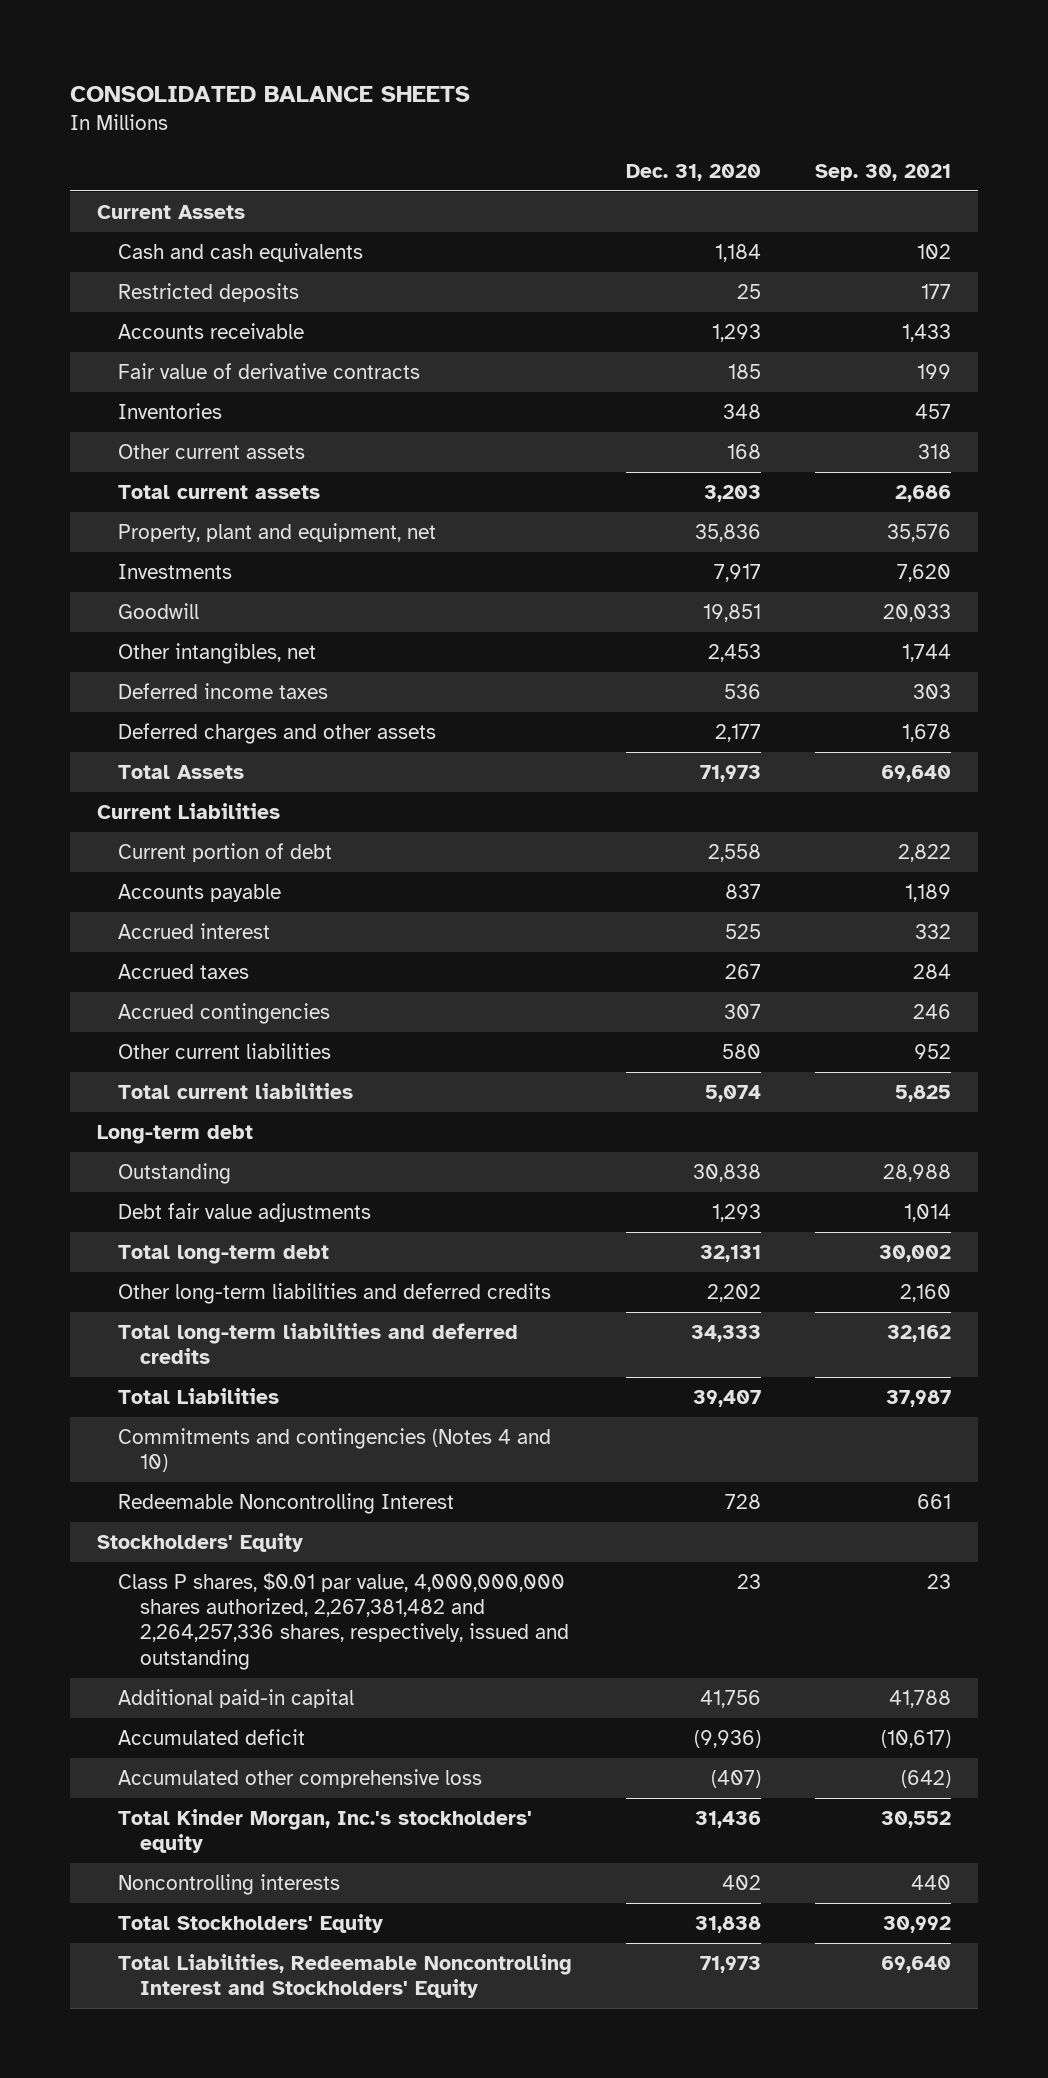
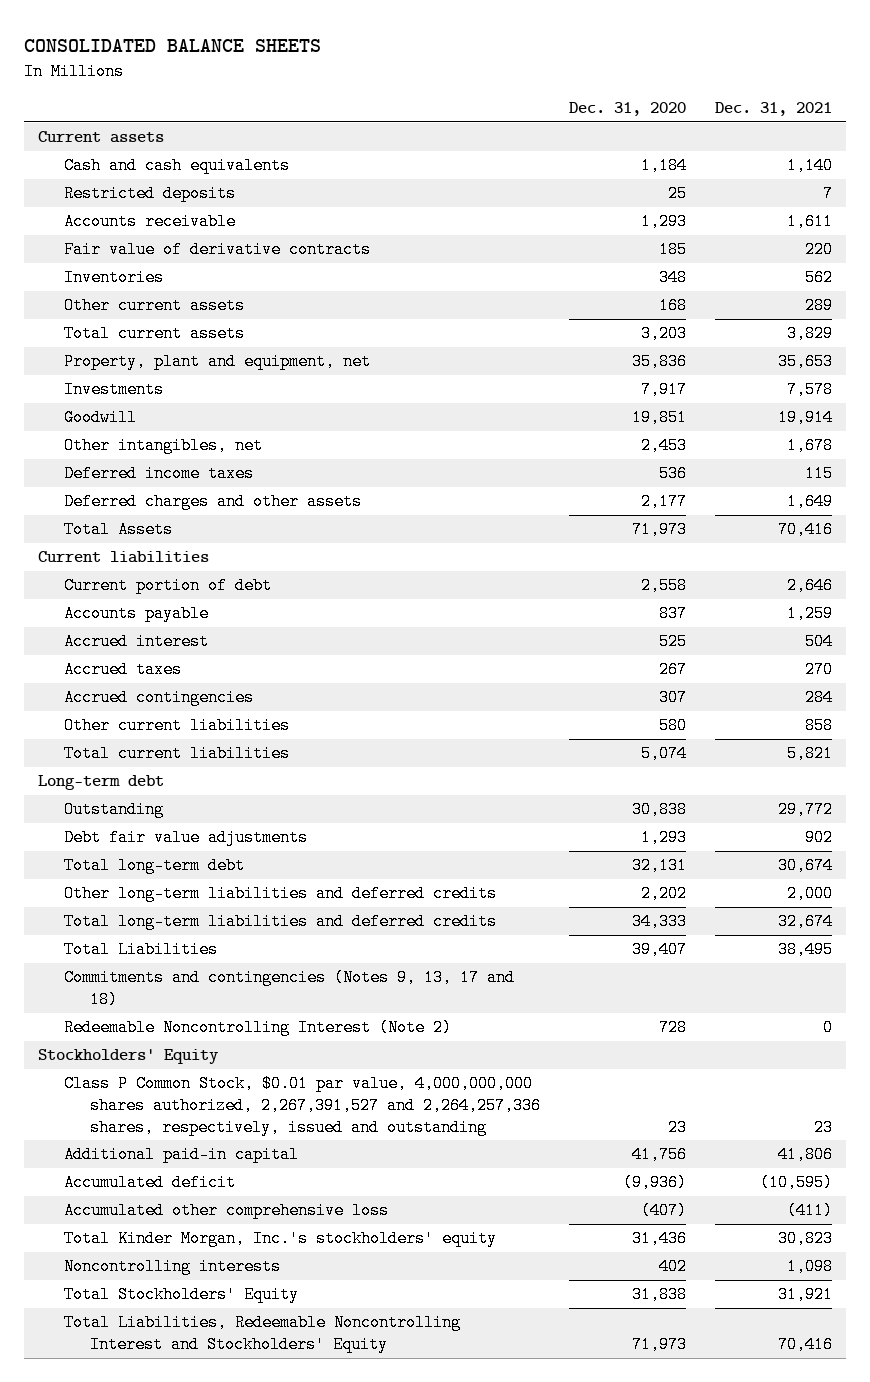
- | Dec. 31, 2020 | Sep. 30, 2021
+ | Dec. 31, 2020 | Dec. 31, 2021
- Current Assets
+ Current assets
- Current Liabilities
+ Current liabilities
- Commitments and contingencies (Notes 4 and 10)
- Redeemable Noncontrolling Interest | 728 | 661
+ Commitments and contingencies (Notes 9, 13, 17 and 18)
+ Redeemable Noncontrolling Interest (Note 2) | 728 | 0
- Class P shares, $0.01 par value, 4,000,000,000 shares authorized, 2,267,381,482 and 2,264,257,336 shares, respectively, issued and outstanding | 23 | 23
+ Class P Common Stock, $0.01 par value, 4,000,000,000 shares authorized, 2,267,391,527 and 2,264,257,336 shares, respectively, issued and outstanding | 23 | 23

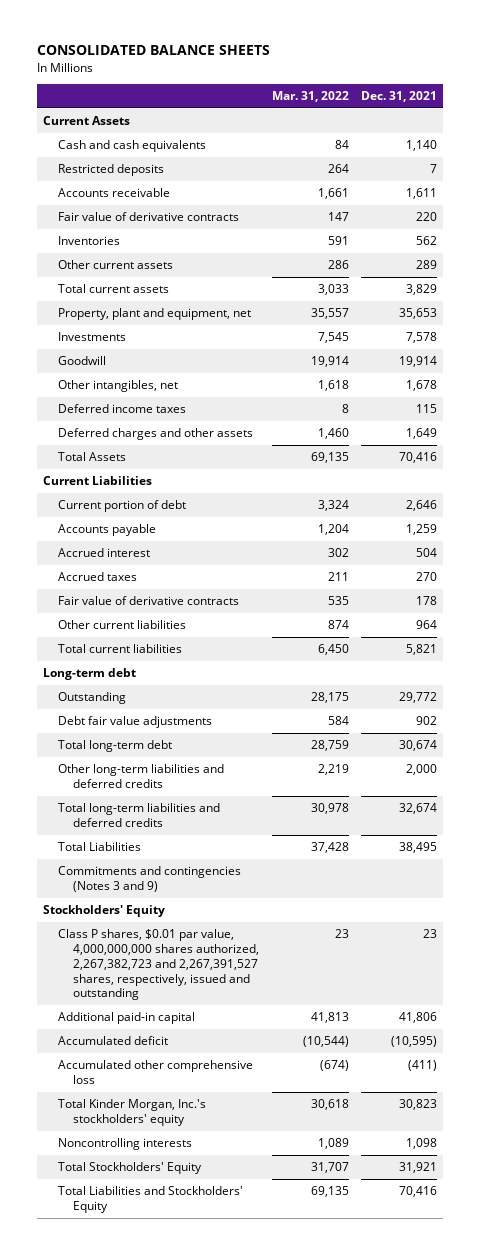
- | Dec. 31, 2020 | Dec. 31, 2021
+ | Mar. 31, 2022 | Dec. 31, 2021
- Current assets
+ Current Assets
- Current liabilities
+ Current Liabilities
- Accrued contingencies | 307 | 284
- Other current liabilities | 580 | 858
+ Fair value of derivative contracts | 535 | 178
+ Other current liabilities | 874 | 964
- Commitments and contingencies (Notes 9, 13, 17 and 18)
- Redeemable Noncontrolling Interest (Note 2) | 728 | 0
+ Commitments and contingencies (Notes 3 and 9)
- Class P Common Stock, $0.01 par value, 4,000,000,000 shares authorized, 2,267,391,527 and 2,264,257,336 shares, respectively, issued and outstanding | 23 | 23
+ Class P shares, $0.01 par value, 4,000,000,000 shares authorized, 2,267,382,723 and 2,267,391,527 shares, respectively, issued and outstanding | 23 | 23
- Total Liabilities, Redeemable Noncontrolling Interest and Stockholders' Equity | 71,973 | 70,416
+ Total Liabilities and Stockholders' Equity | 69,135 | 70,416

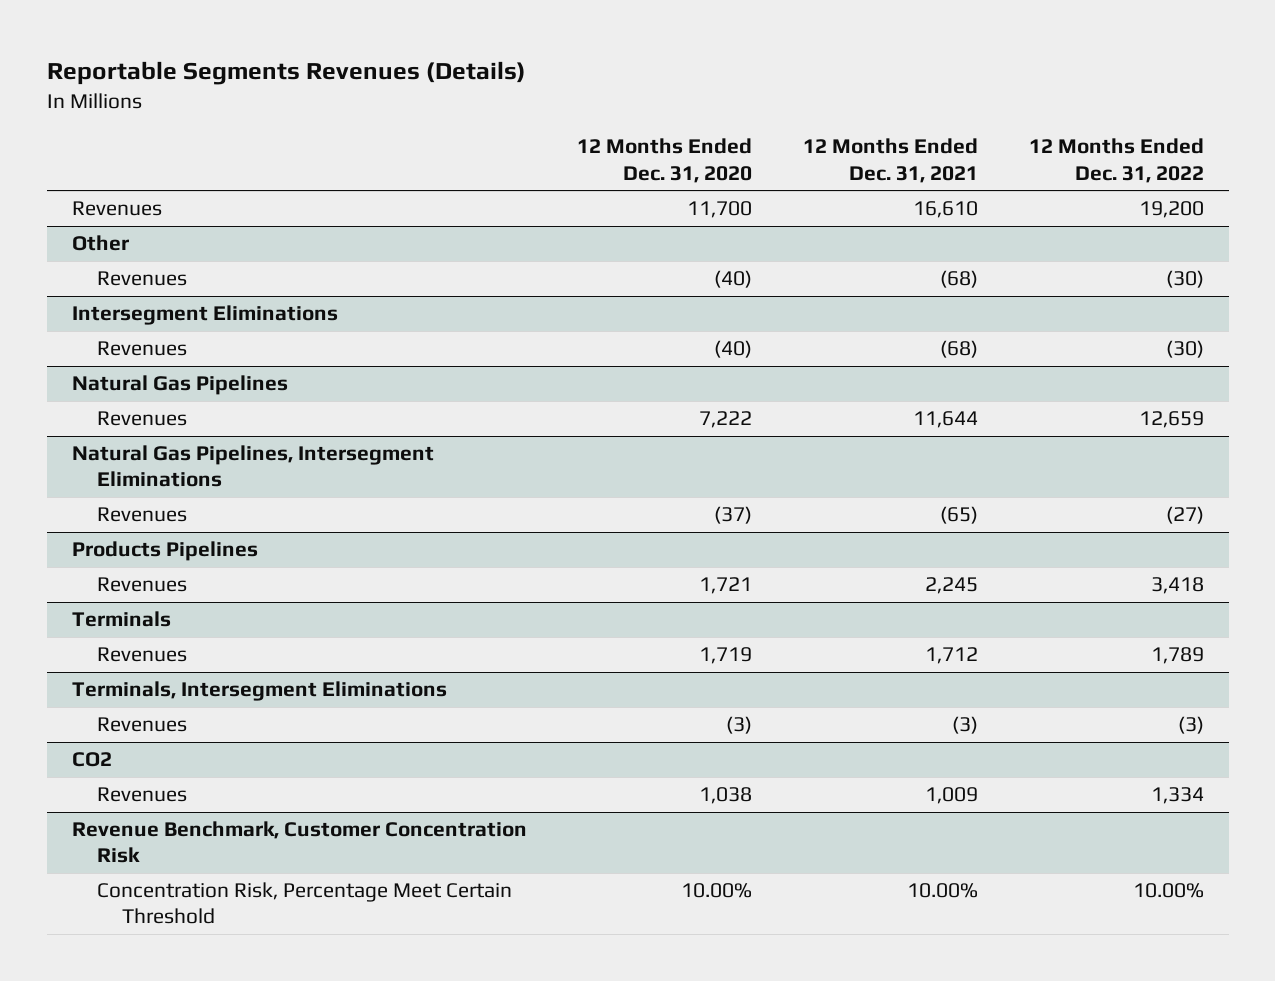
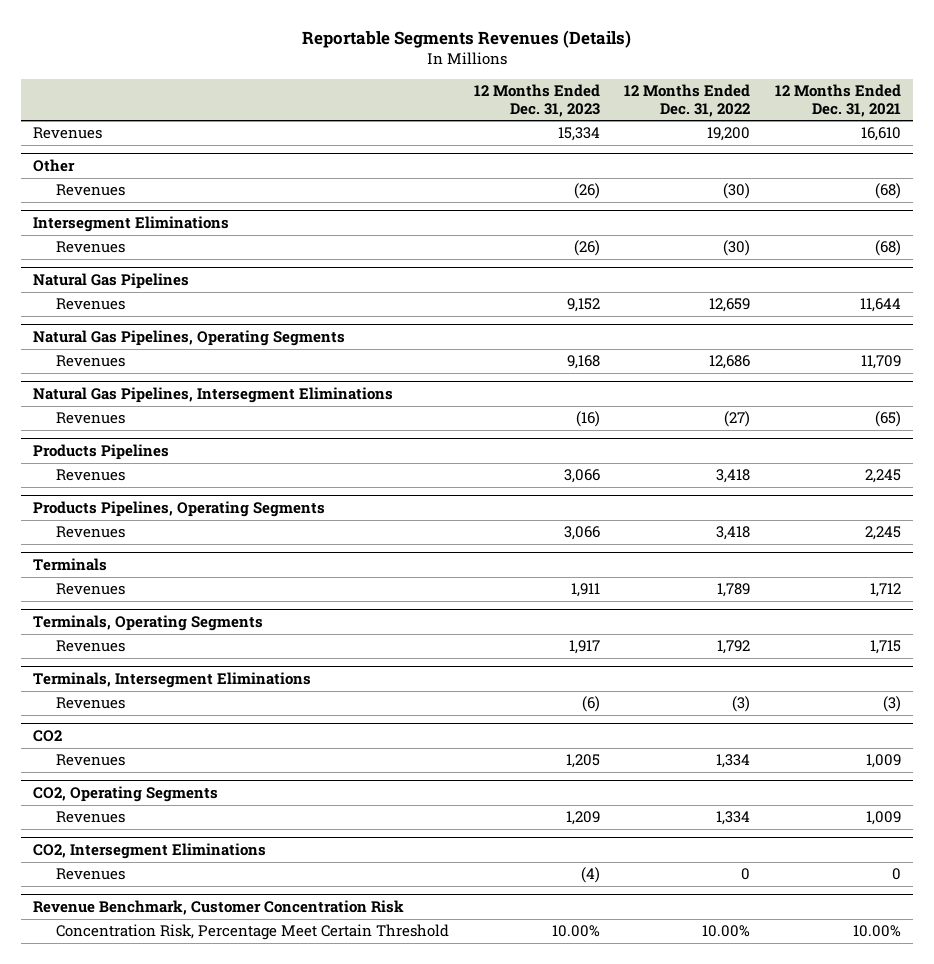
- | 12 Months Ended Dec. 31, 2020 | 12 Months Ended Dec. 31, 2021 | 12 Months Ended Dec. 31, 2022
+ | 12 Months Ended Dec. 31, 2023 | 12 Months Ended Dec. 31, 2022 | 12 Months Ended Dec. 31, 2021
+ Natural Gas Pipelines, Operating Segments
+ Revenues | 9,168 | 12,686 | 11,709
+ Products Pipelines, Operating Segments
+ Revenues | 3,066 | 3,418 | 2,245
+ Terminals, Operating Segments
+ Revenues | 1,917 | 1,792 | 1,715
+ CO2, Operating Segments
+ Revenues | 1,209 | 1,334 | 1,009
+ CO2, Intersegment Eliminations
+ Revenues | (4) | 0 | 0

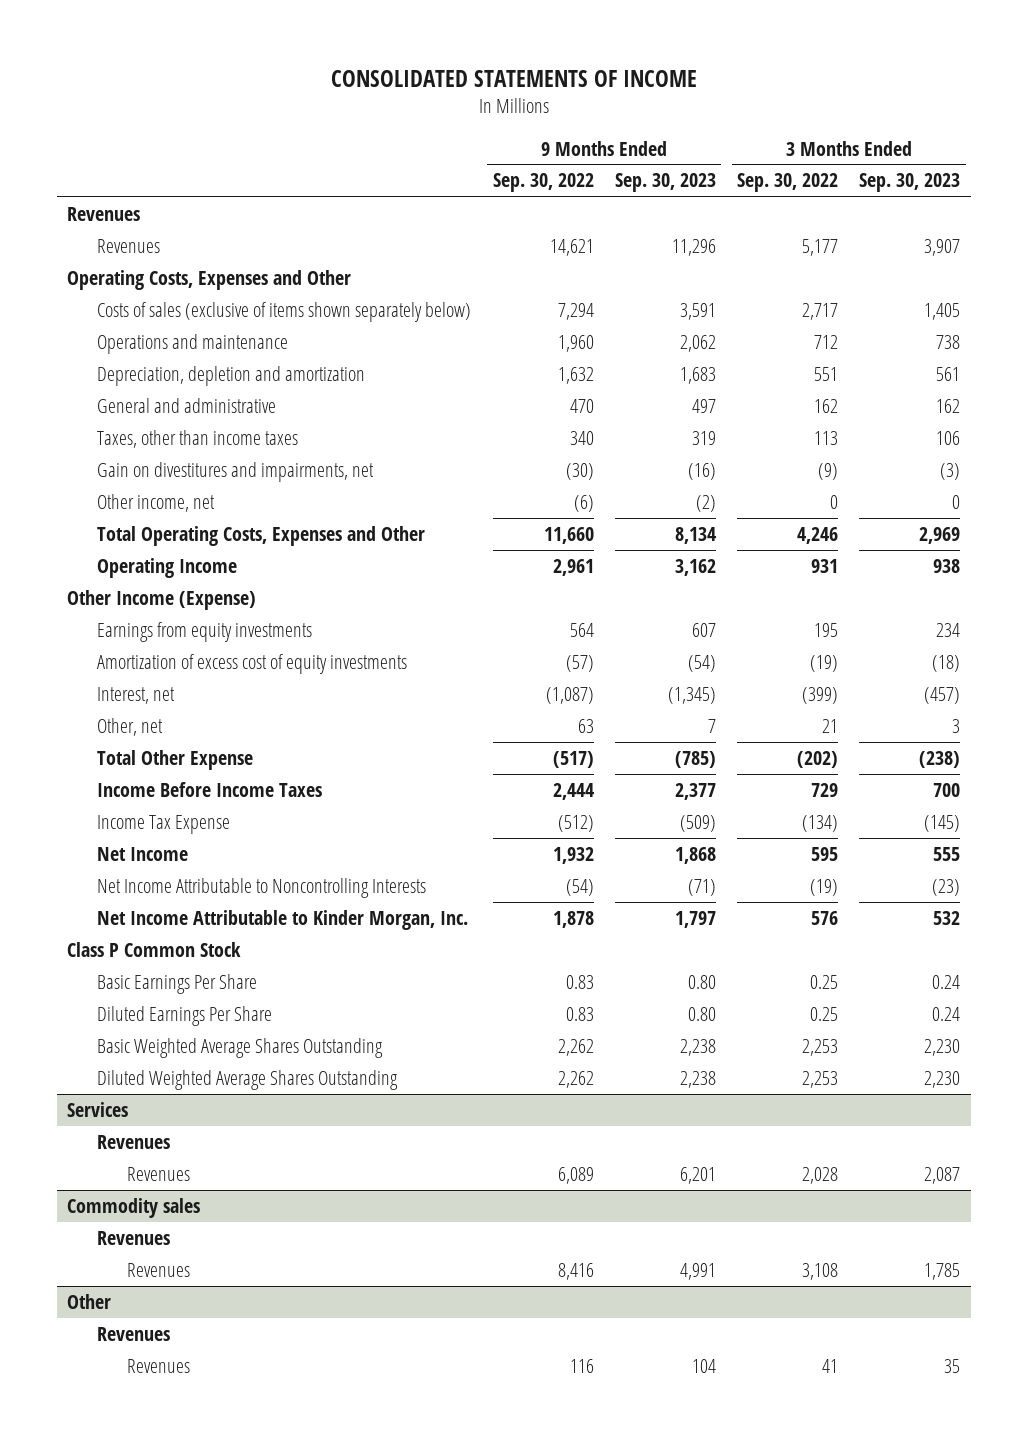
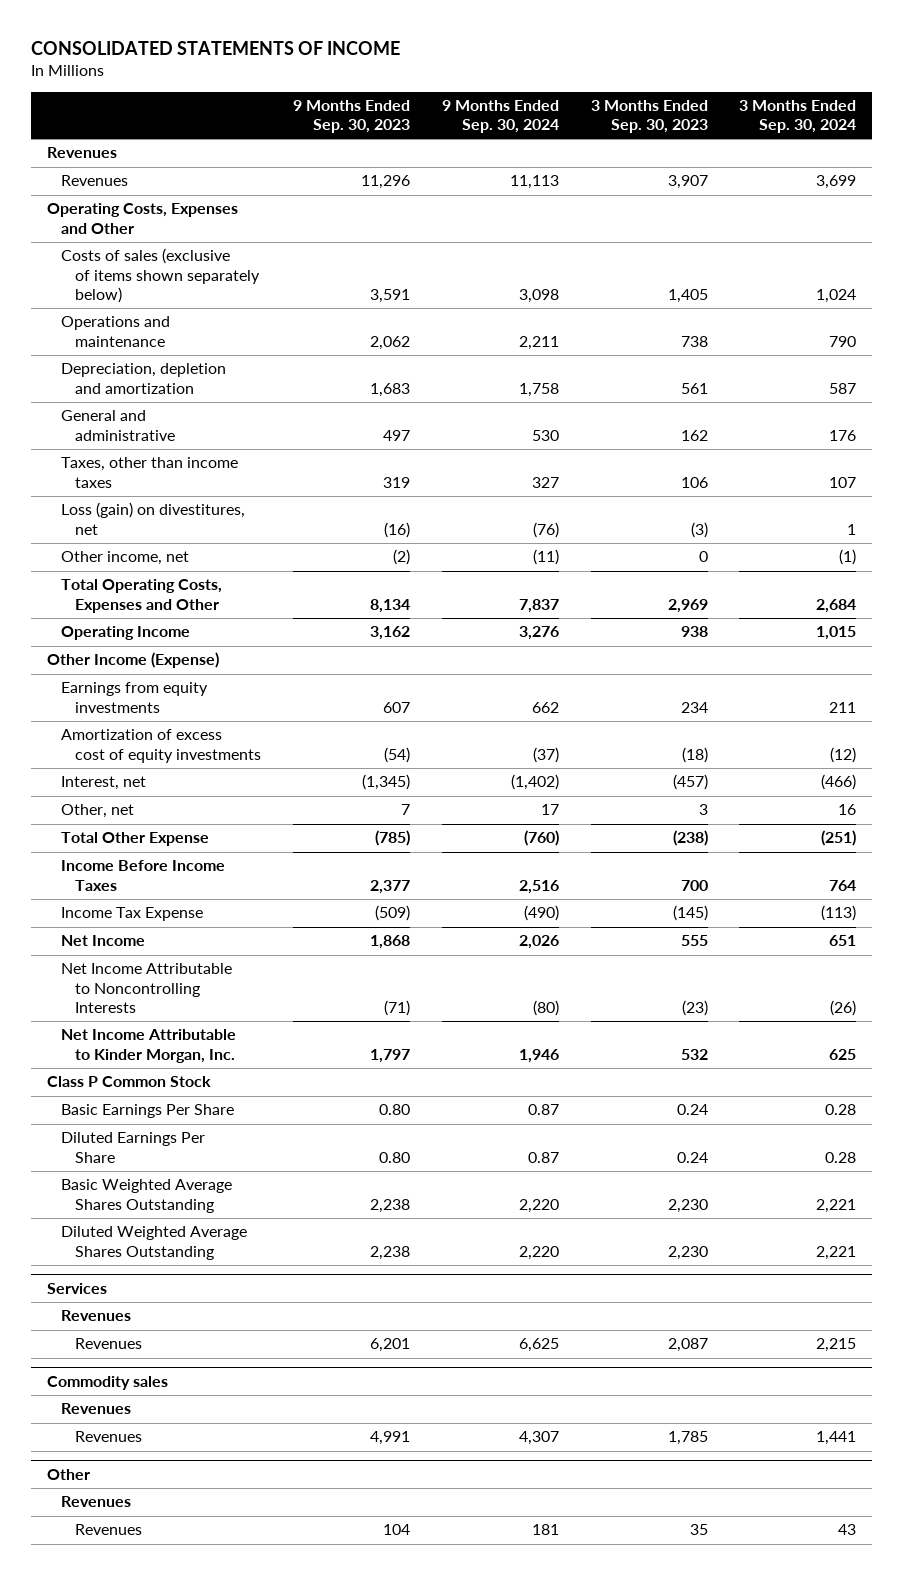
- | 9 Months Ended Sep. 30, 2022 | 9 Months Ended Sep. 30, 2023 | 3 Months Ended Sep. 30, 2022 | 3 Months Ended Sep. 30, 2023
+ | 9 Months Ended Sep. 30, 2023 | 9 Months Ended Sep. 30, 2024 | 3 Months Ended Sep. 30, 2023 | 3 Months Ended Sep. 30, 2024
- Gain on divestitures and impairments, net | (30) | (16) | (9) | (3)
+ Loss (gain) on divestitures, net | (16) | (76) | (3) | 1

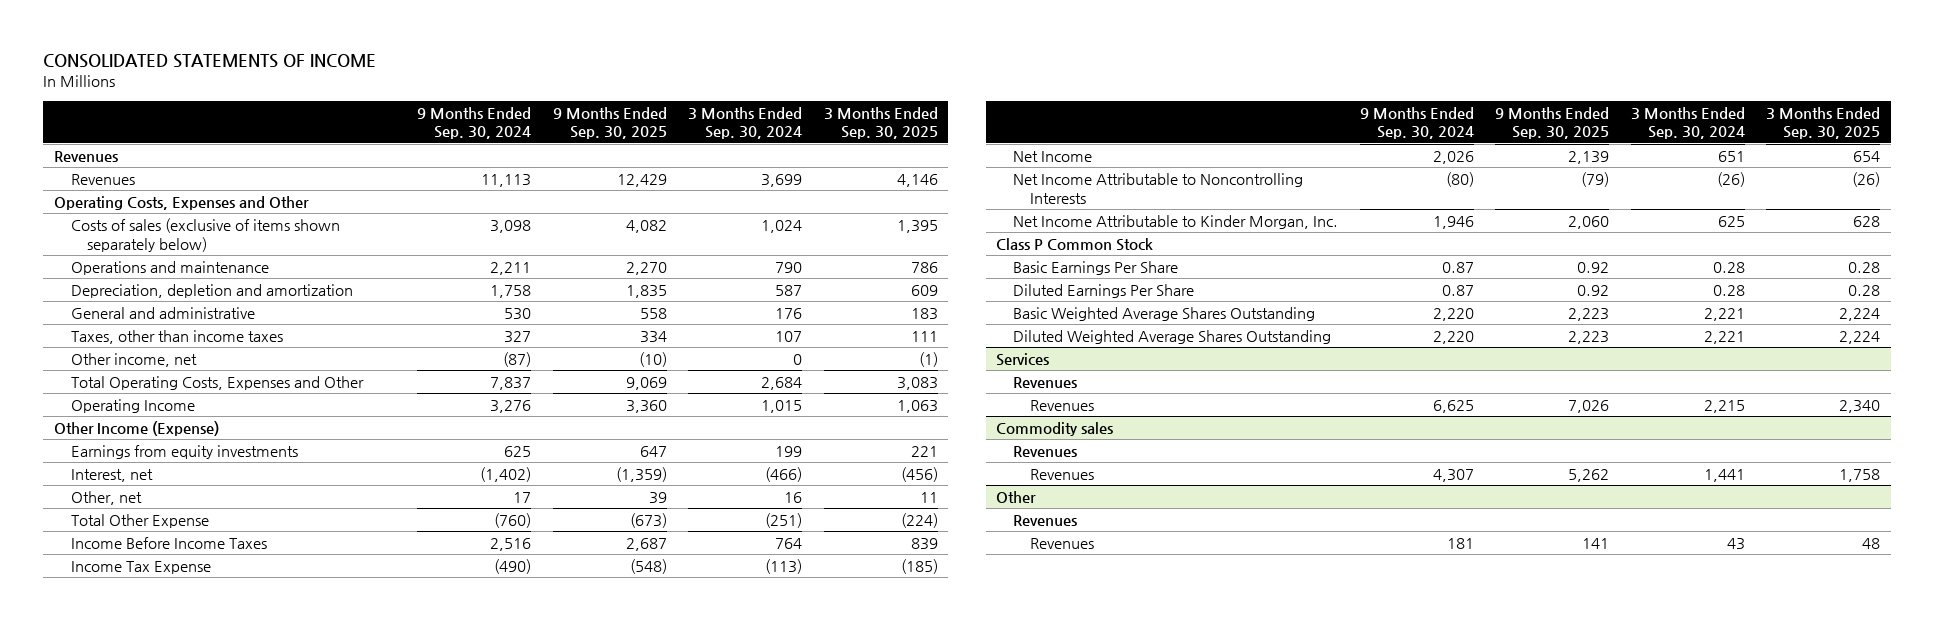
- | 9 Months Ended Sep. 30, 2023 | 9 Months Ended Sep. 30, 2024 | 3 Months Ended Sep. 30, 2023 | 3 Months Ended Sep. 30, 2024
+ | 9 Months Ended Sep. 30, 2024 | 9 Months Ended Sep. 30, 2025 | 3 Months Ended Sep. 30, 2024 | 3 Months Ended Sep. 30, 2025
- Loss (gain) on divestitures, net | (16) | (76) | (3) | 1
- Other income, net | (2) | (11) | 0 | (1)
+ Other income, net | (87) | (10) | 0 | (1)
- Earnings from equity investments | 607 | 662 | 234 | 211
- Amortization of excess cost of equity investments | (54) | (37) | (18) | (12)
+ Earnings from equity investments | 625 | 647 | 199 | 221

